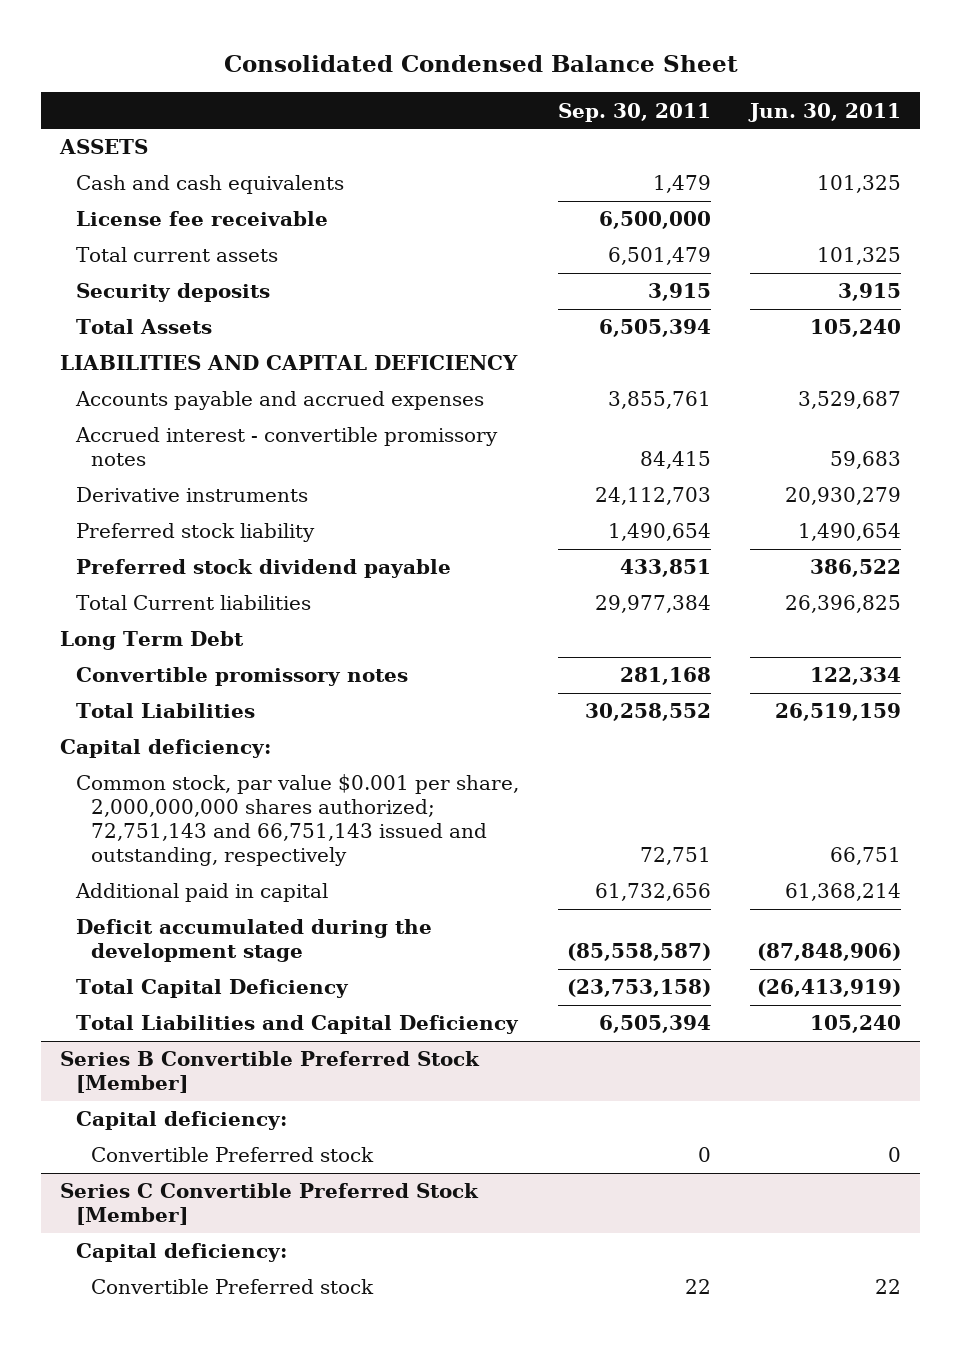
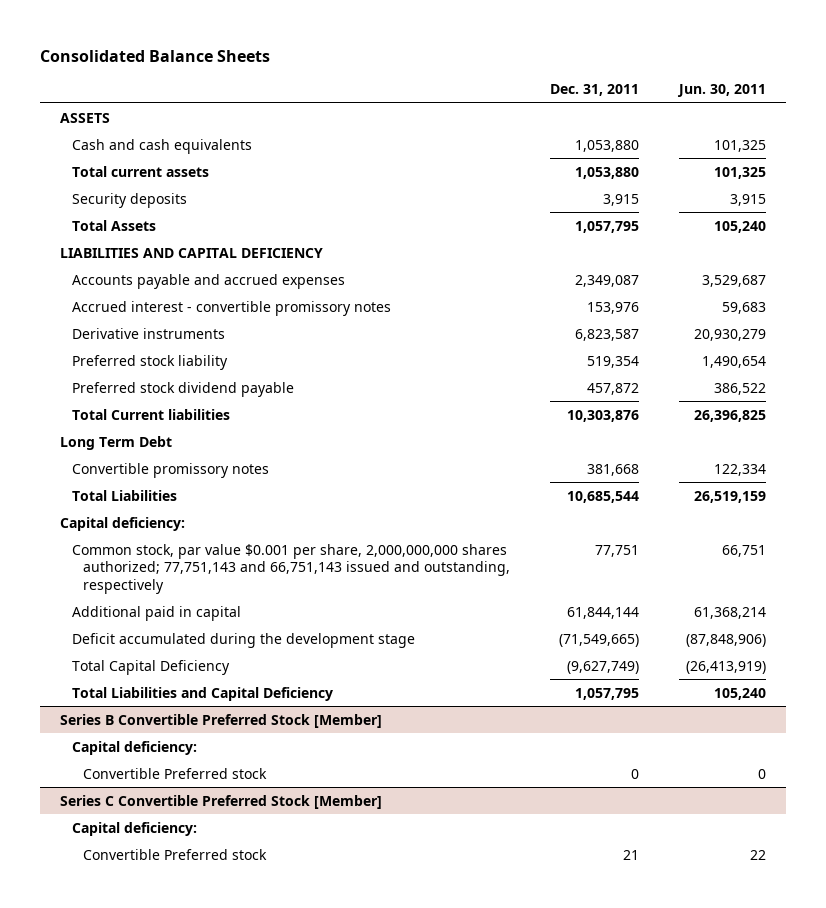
- Consolidated Condensed Balance Sheet
+ Consolidated Balance Sheets
- | Sep. 30, 2011 | Jun. 30, 2011
+ | Dec. 31, 2011 | Jun. 30, 2011
- License fee receivable | 6,500,000 |
- Common stock, par value $0.001 per share, 2,000,000,000 shares authorized; 72,751,143 and 66,751,143 issued and outstanding, respectively | 72,751 | 66,751
+ Common stock, par value $0.001 per share, 2,000,000,000 shares authorized; 77,751,143 and 66,751,143 issued and outstanding, respectively | 77,751 | 66,751

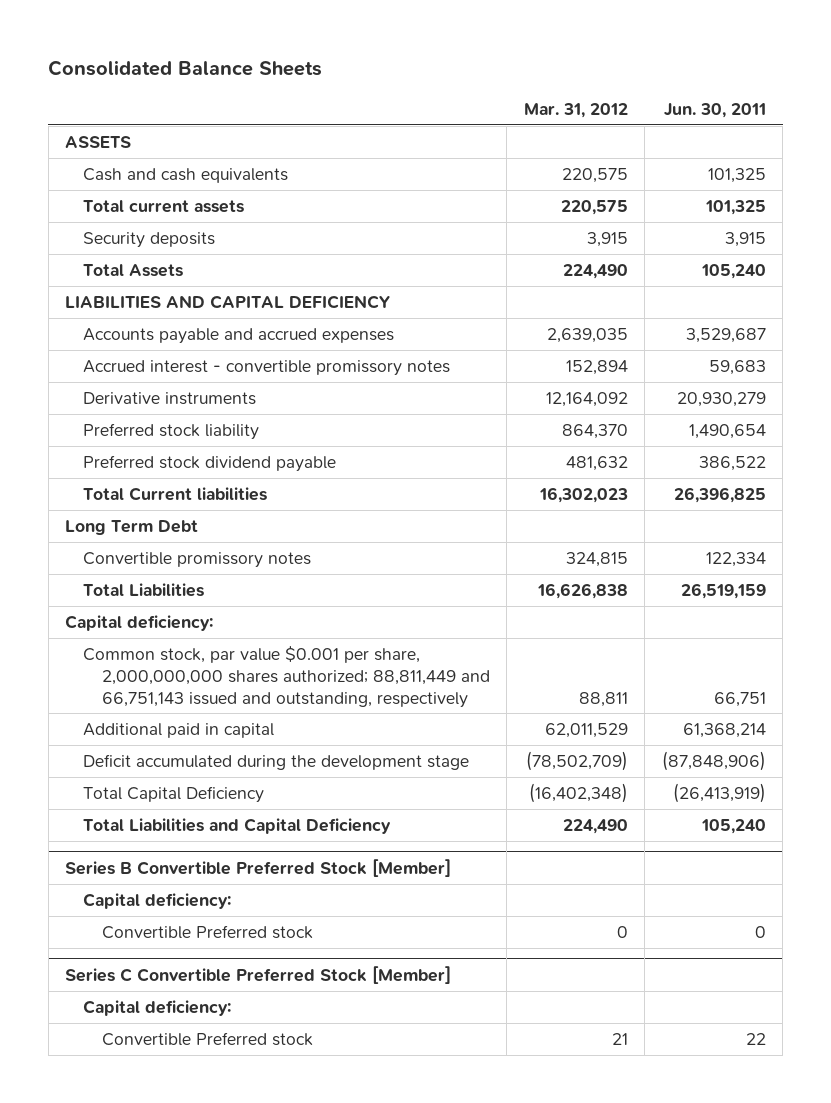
- | Dec. 31, 2011 | Jun. 30, 2011
+ | Mar. 31, 2012 | Jun. 30, 2011
- Common stock, par value $0.001 per share, 2,000,000,000 shares authorized; 77,751,143 and 66,751,143 issued and outstanding, respectively | 77,751 | 66,751
+ Common stock, par value $0.001 per share, 2,000,000,000 shares authorized; 88,811,449 and 66,751,143 issued and outstanding, respectively | 88,811 | 66,751

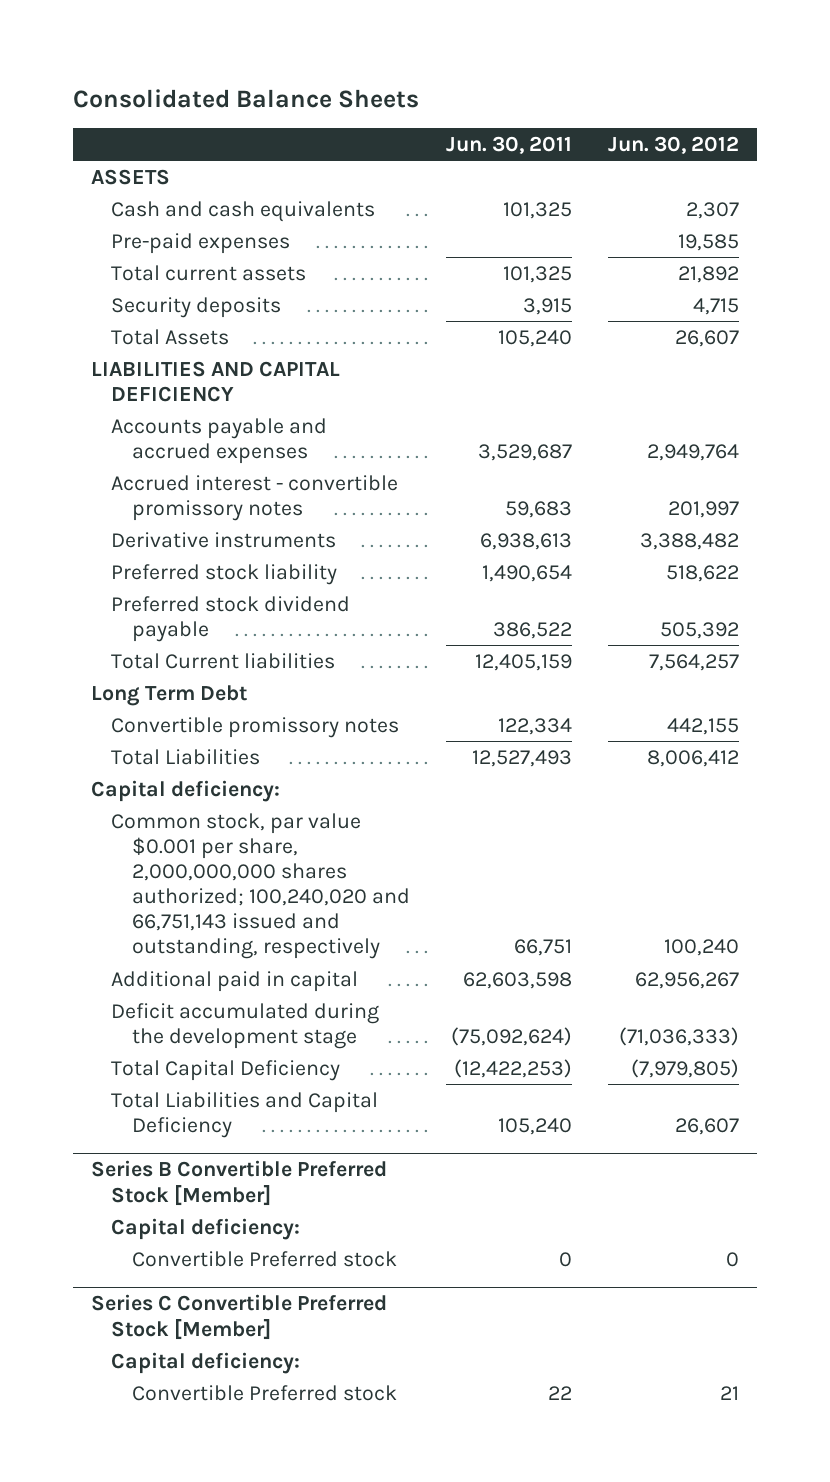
- | Mar. 31, 2012 | Jun. 30, 2011
+ | Jun. 30, 2011 | Jun. 30, 2012
+ Pre-paid expenses | | 19,585
- Derivative instruments | 12,164,092 | 20,930,279
+ Derivative instruments | 6,938,613 | 3,388,482
- Total Current liabilities | 16,302,023 | 26,396,825
+ Total Current liabilities | 12,405,159 | 7,564,257
- Total Liabilities | 16,626,838 | 26,519,159
+ Total Liabilities | 12,527,493 | 8,006,412
- Common stock, par value $0.001 per share, 2,000,000,000 shares authorized; 88,811,449 and 66,751,143 issued and outstanding, respectively | 88,811 | 66,751
- Additional paid in capital | 62,011,529 | 61,368,214
- Deficit accumulated during the development stage | (78,502,709) | (87,848,906)
- Total Capital Deficiency | (16,402,348) | (26,413,919)
+ Common stock, par value $0.001 per share, 2,000,000,000 shares authorized; 100,240,020 and 66,751,143 issued and outstanding, respectively | 66,751 | 100,240
+ Additional paid in capital | 62,603,598 | 62,956,267
+ Deficit accumulated during the development stage | (75,092,624) | (71,036,333)
+ Total Capital Deficiency | (12,422,253) | (7,979,805)

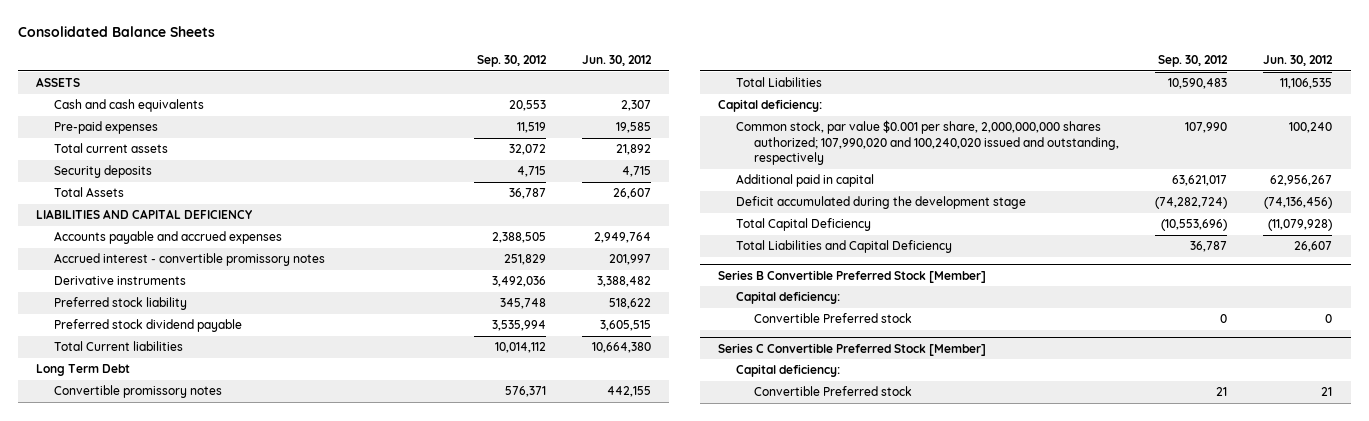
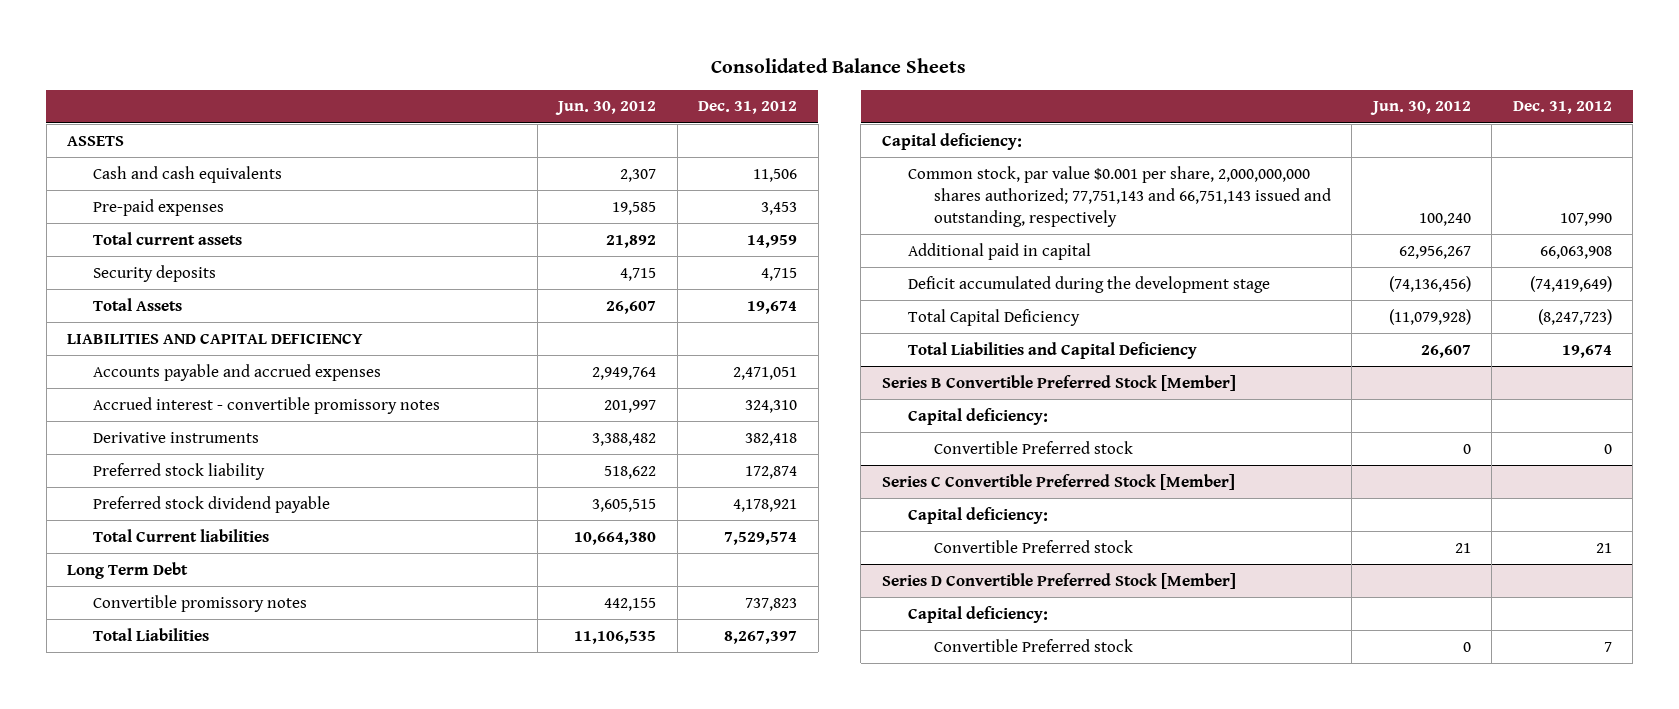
- | Sep. 30, 2012 | Jun. 30, 2012
+ | Jun. 30, 2012 | Dec. 31, 2012
- Common stock, par value $0.001 per share, 2,000,000,000 shares authorized; 107,990,020 and 100,240,020 issued and outstanding, respectively | 107,990 | 100,240
+ Common stock, par value $0.001 per share, 2,000,000,000 shares authorized; 77,751,143 and 66,751,143 issued and outstanding, respectively | 100,240 | 107,990
+ Series D Convertible Preferred Stock [Member]
+ Capital deficiency:
+ Convertible Preferred stock | 0 | 7

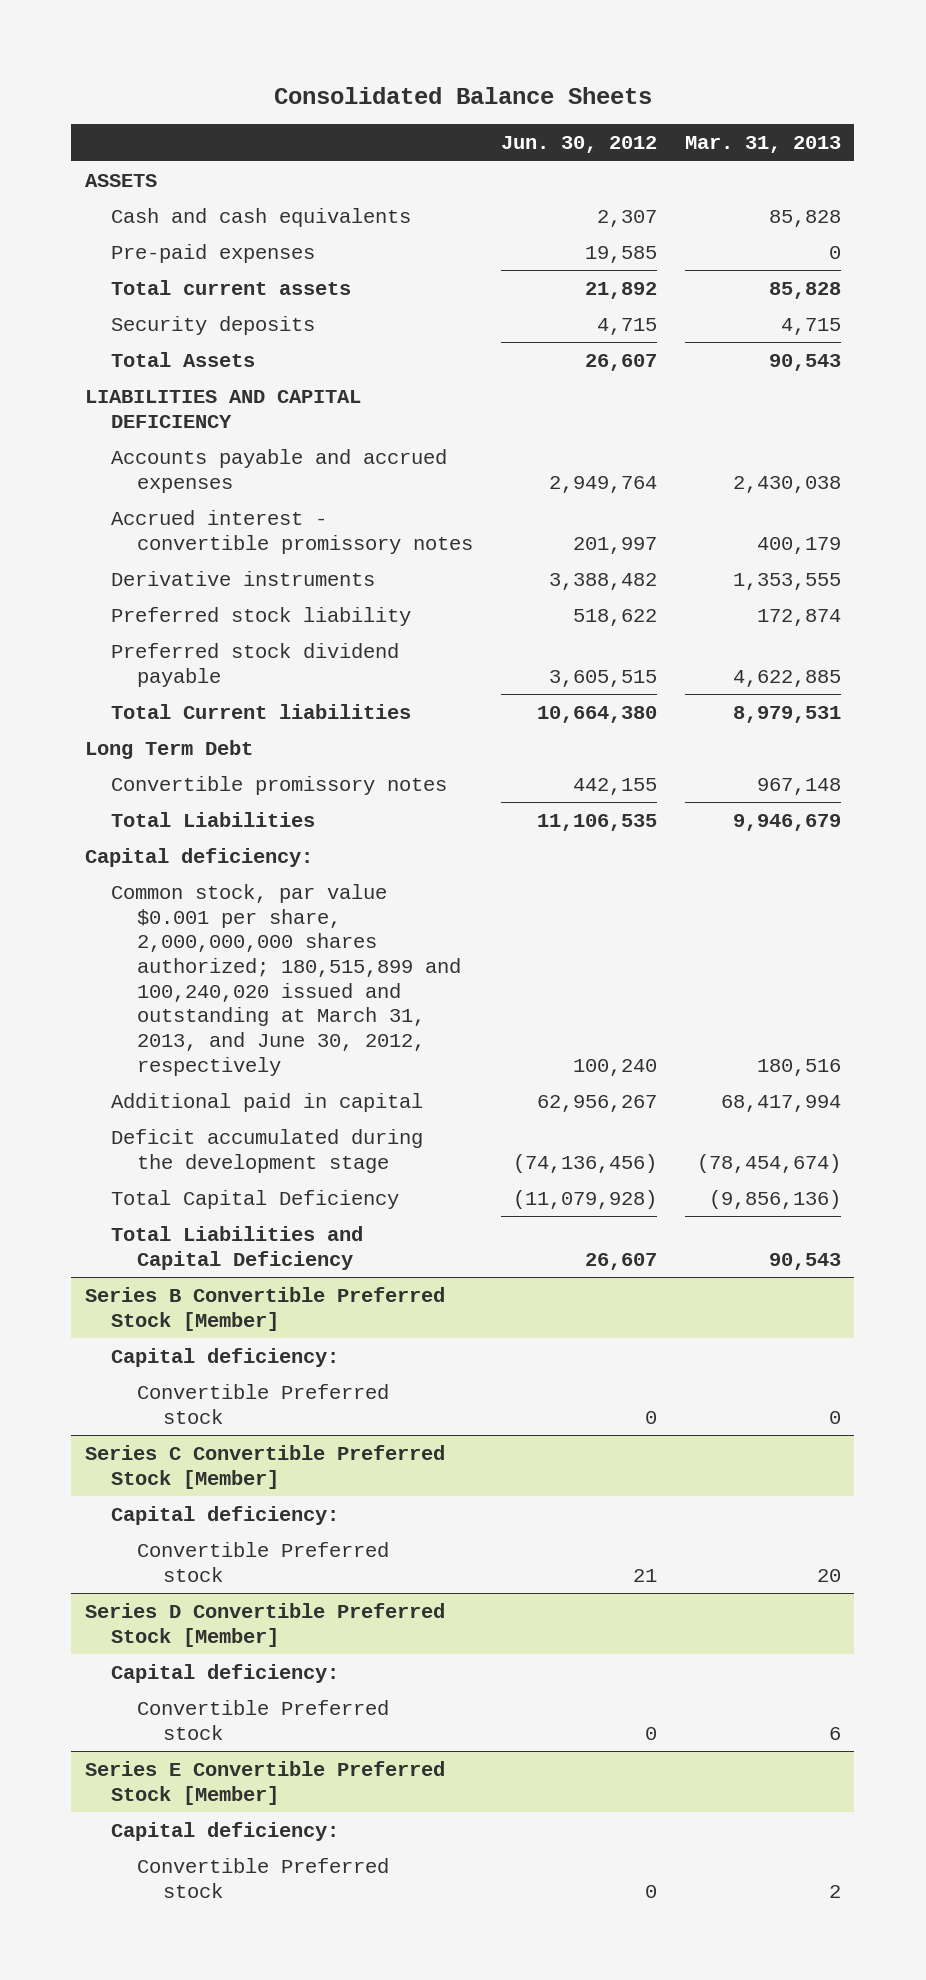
- | Jun. 30, 2012 | Dec. 31, 2012
+ | Jun. 30, 2012 | Mar. 31, 2013
- Common stock, par value $0.001 per share, 2,000,000,000 shares authorized; 77,751,143 and 66,751,143 issued and outstanding, respectively | 100,240 | 107,990
+ Common stock, par value $0.001 per share, 2,000,000,000 shares authorized; 180,515,899 and 100,240,020 issued and outstanding at March 31, 2013, and June 30, 2012, respectively | 100,240 | 180,516
+ Series E Convertible Preferred Stock [Member]
+ Capital deficiency:
+ Convertible Preferred stock | 0 | 2

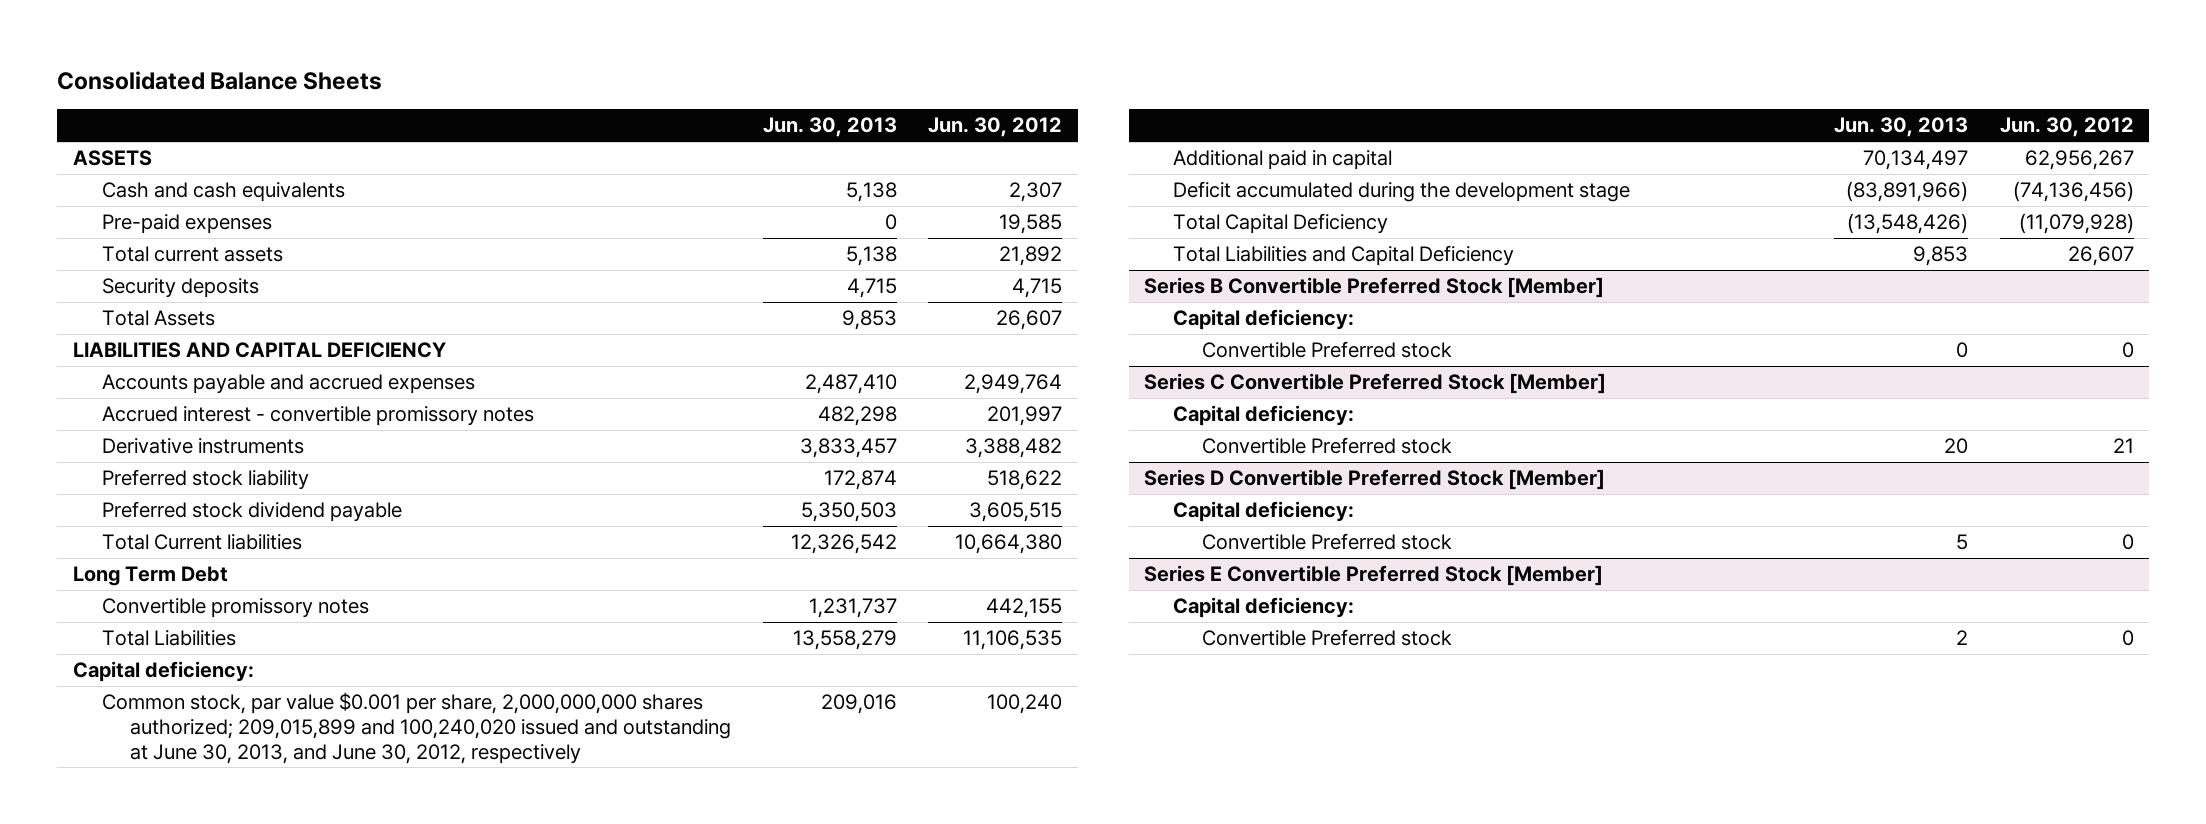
- | Jun. 30, 2012 | Mar. 31, 2013
+ | Jun. 30, 2013 | Jun. 30, 2012
- Common stock, par value $0.001 per share, 2,000,000,000 shares authorized; 180,515,899 and 100,240,020 issued and outstanding at March 31, 2013, and June 30, 2012, respectively | 100,240 | 180,516
+ Common stock, par value $0.001 per share, 2,000,000,000 shares authorized; 209,015,899 and 100,240,020 issued and outstanding at June 30, 2013, and June 30, 2012, respectively | 209,016 | 100,240

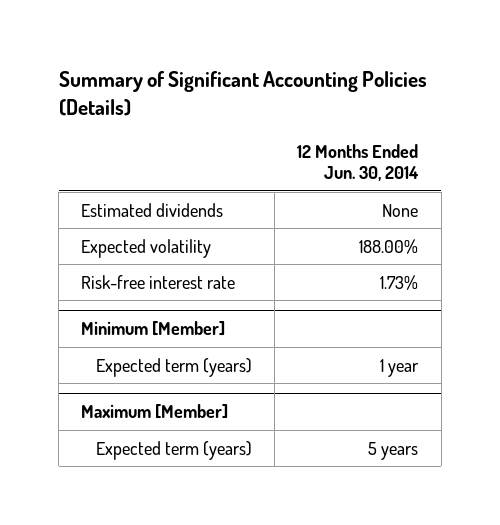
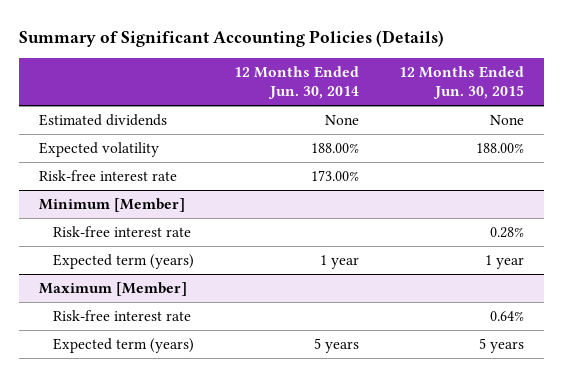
- | 12 Months Ended Jun. 30, 2014
+ | 12 Months Ended Jun. 30, 2014 | 12 Months Ended Jun. 30, 2015
- Risk-free interest rate | 1.73%
+ Risk-free interest rate | 173.00% |
@ Minimum [Member]
+ Risk-free interest rate | | 0.28%
@ Maximum [Member]
+ Risk-free interest rate | | 0.64%

